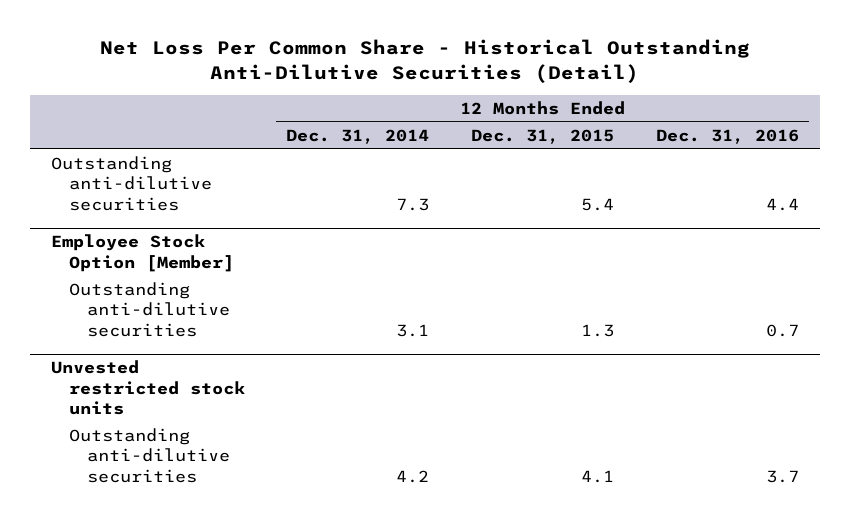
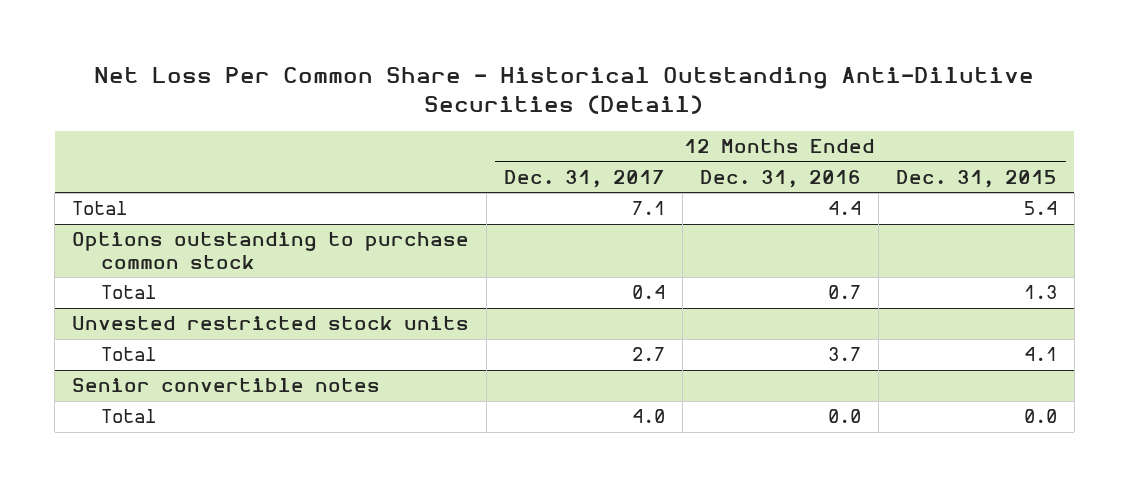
- | 12 Months Ended Dec. 31, 2014 | 12 Months Ended Dec. 31, 2015 | 12 Months Ended Dec. 31, 2016
+ | 12 Months Ended Dec. 31, 2017 | 12 Months Ended Dec. 31, 2016 | 12 Months Ended Dec. 31, 2015
- Outstanding anti-dilutive securities | 7.3 | 5.4 | 4.4
- Employee Stock Option [Member]
- Outstanding anti-dilutive securities | 3.1 | 1.3 | 0.7
+ Total | 7.1 | 4.4 | 5.4
+ Options outstanding to purchase common stock
+ Total | 0.4 | 0.7 | 1.3
@ Unvested restricted stock units
- Outstanding anti-dilutive securities | 4.2 | 4.1 | 3.7
+ Total | 2.7 | 3.7 | 4.1
+ Senior convertible notes
+ Total | 4.0 | 0.0 | 0.0

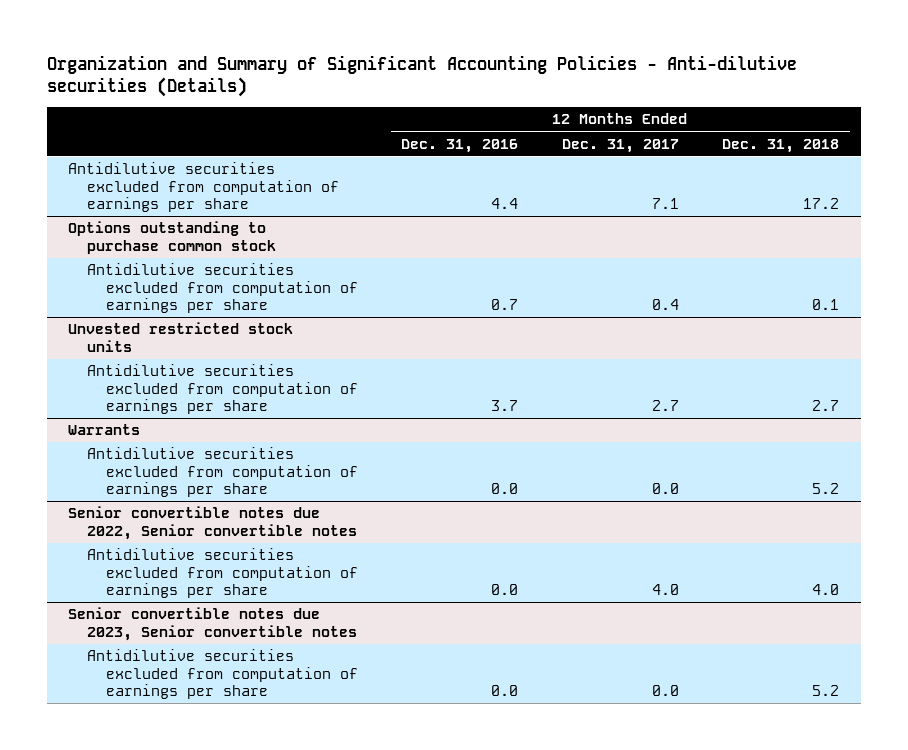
- Net Loss Per Common Share - Historical Outstanding Anti-Dilutive Securities (Detail)
+ Organization and Summary of Significant Accounting Policies - Anti-dilutive securities (Details)
- | 12 Months Ended Dec. 31, 2017 | 12 Months Ended Dec. 31, 2016 | 12 Months Ended Dec. 31, 2015
+ | 12 Months Ended Dec. 31, 2016 | 12 Months Ended Dec. 31, 2017 | 12 Months Ended Dec. 31, 2018
- Total | 7.1 | 4.4 | 5.4
+ Antidilutive securities excluded from computation of earnings per share | 4.4 | 7.1 | 17.2
@ Options outstanding to purchase common stock
- Total | 0.4 | 0.7 | 1.3
+ Antidilutive securities excluded from computation of earnings per share | 0.7 | 0.4 | 0.1
@ Unvested restricted stock units
- Total | 2.7 | 3.7 | 4.1
- Senior convertible notes
- Total | 4.0 | 0.0 | 0.0
@ Unvested restricted stock units
+ Antidilutive securities excluded from computation of earnings per share | 3.7 | 2.7 | 2.7
+ Warrants
+ Antidilutive securities excluded from computation of earnings per share | 0.0 | 0.0 | 5.2
+ Senior convertible notes due 2022, Senior convertible notes
+ Antidilutive securities excluded from computation of earnings per share | 0.0 | 4.0 | 4.0
+ Senior convertible notes due 2023, Senior convertible notes
+ Antidilutive securities excluded from computation of earnings per share | 0.0 | 0.0 | 5.2

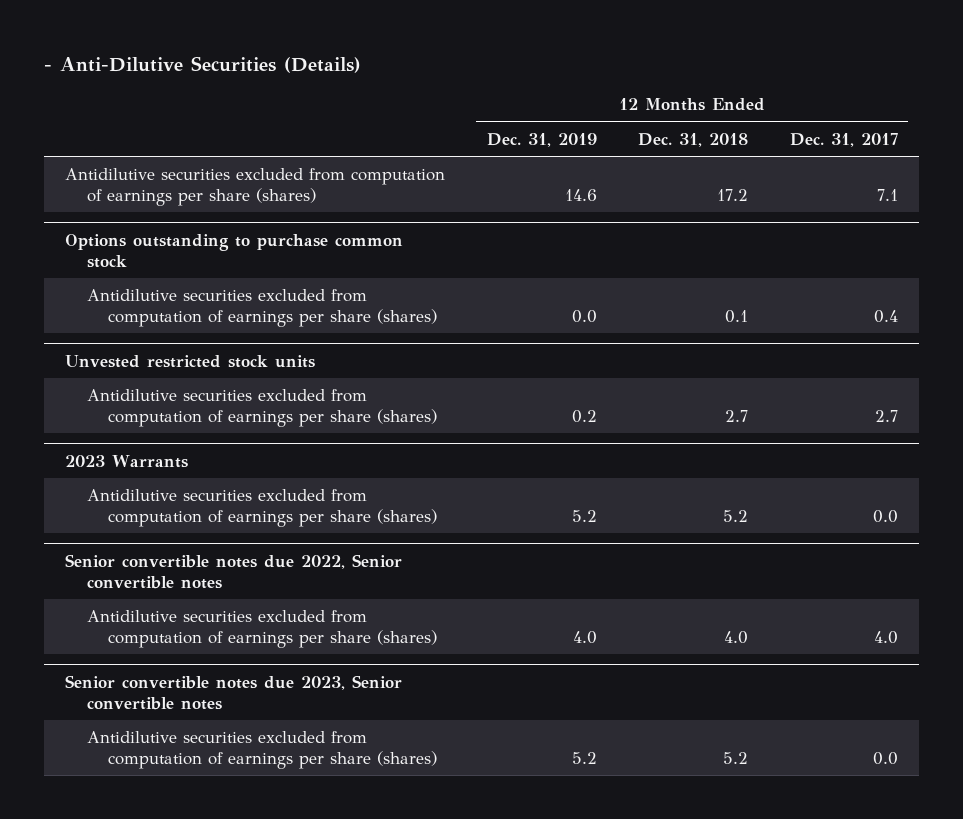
- Organization and Summary of Significant Accounting Policies - Anti-dilutive securities (Details)
+ - Anti-Dilutive Securities (Details)
- | 12 Months Ended Dec. 31, 2016 | 12 Months Ended Dec. 31, 2017 | 12 Months Ended Dec. 31, 2018
+ | 12 Months Ended Dec. 31, 2019 | 12 Months Ended Dec. 31, 2018 | 12 Months Ended Dec. 31, 2017
- Antidilutive securities excluded from computation of earnings per share | 4.4 | 7.1 | 17.2
+ Antidilutive securities excluded from computation of earnings per share (shares) | 14.6 | 17.2 | 7.1
@ Options outstanding to purchase common stock
- Antidilutive securities excluded from computation of earnings per share | 0.7 | 0.4 | 0.1
+ Antidilutive securities excluded from computation of earnings per share (shares) | 0.0 | 0.1 | 0.4
@ Unvested restricted stock units
- Antidilutive securities excluded from computation of earnings per share | 3.7 | 2.7 | 2.7
- Warrants
- Antidilutive securities excluded from computation of earnings per share | 0.0 | 0.0 | 5.2
@ Unvested restricted stock units
+ Antidilutive securities excluded from computation of earnings per share (shares) | 0.2 | 2.7 | 2.7
+ 2023 Warrants
+ Antidilutive securities excluded from computation of earnings per share (shares) | 5.2 | 5.2 | 0.0
@ Senior convertible notes due 2022, Senior convertible notes
- Antidilutive securities excluded from computation of earnings per share | 0.0 | 4.0 | 4.0
+ Antidilutive securities excluded from computation of earnings per share (shares) | 4.0 | 4.0 | 4.0
@ Senior convertible notes due 2023, Senior convertible notes
- Antidilutive securities excluded from computation of earnings per share | 0.0 | 0.0 | 5.2
+ Antidilutive securities excluded from computation of earnings per share (shares) | 5.2 | 5.2 | 0.0

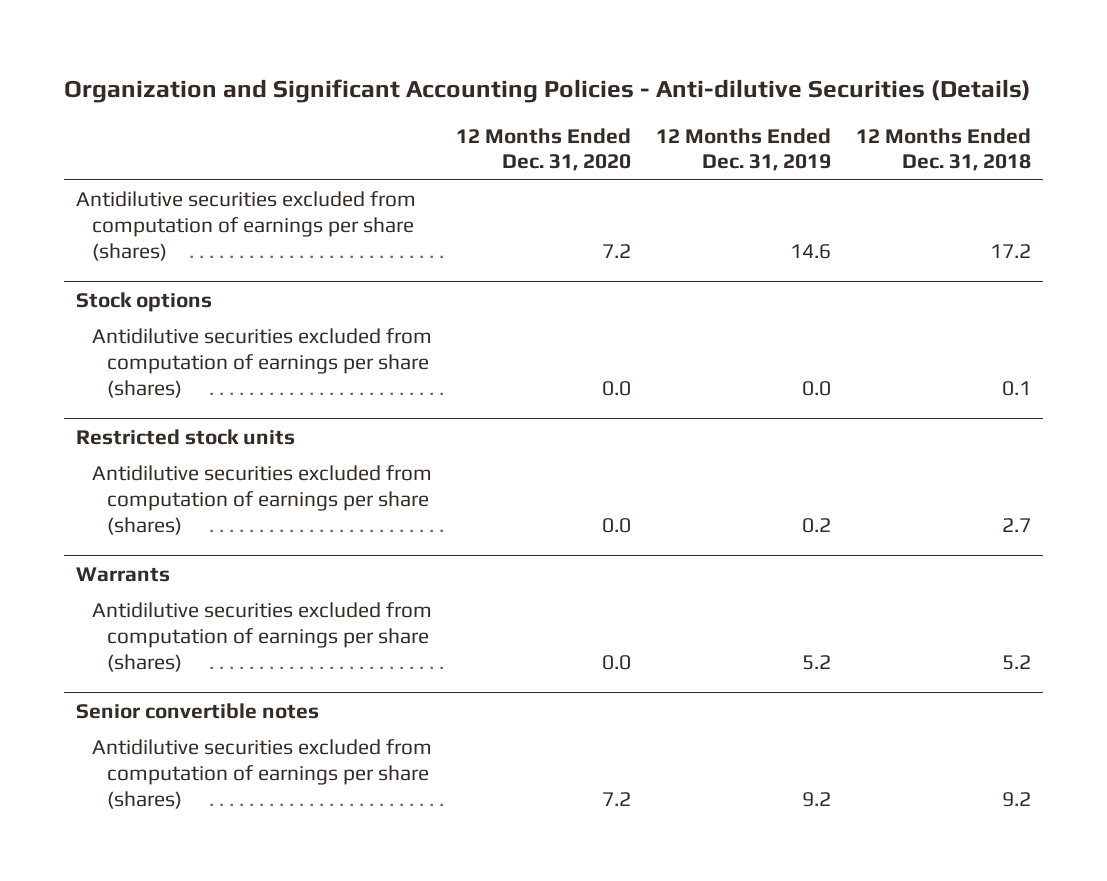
- - Anti-Dilutive Securities (Details)
+ Organization and Significant Accounting Policies - Anti-dilutive Securities (Details)
- | 12 Months Ended Dec. 31, 2019 | 12 Months Ended Dec. 31, 2018 | 12 Months Ended Dec. 31, 2017
+ | 12 Months Ended Dec. 31, 2020 | 12 Months Ended Dec. 31, 2019 | 12 Months Ended Dec. 31, 2018
- Options outstanding to purchase common stock
+ Stock options
- Unvested restricted stock units
+ Restricted stock units
- 2023 Warrants
- Antidilutive securities excluded from computation of earnings per share (shares) | 5.2 | 5.2 | 0.0
- Senior convertible notes due 2022, Senior convertible notes
- Antidilutive securities excluded from computation of earnings per share (shares) | 4.0 | 4.0 | 4.0
- Senior convertible notes due 2023, Senior convertible notes
+ Warrants
+ Senior convertible notes
+ Antidilutive securities excluded from computation of earnings per share (shares) | 7.2 | 9.2 | 9.2

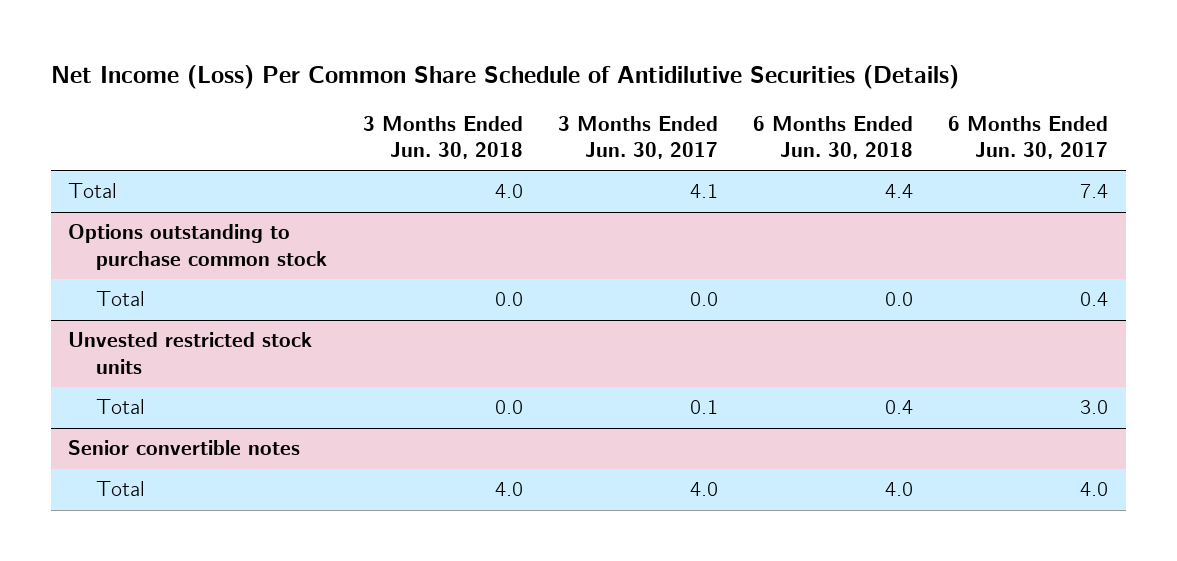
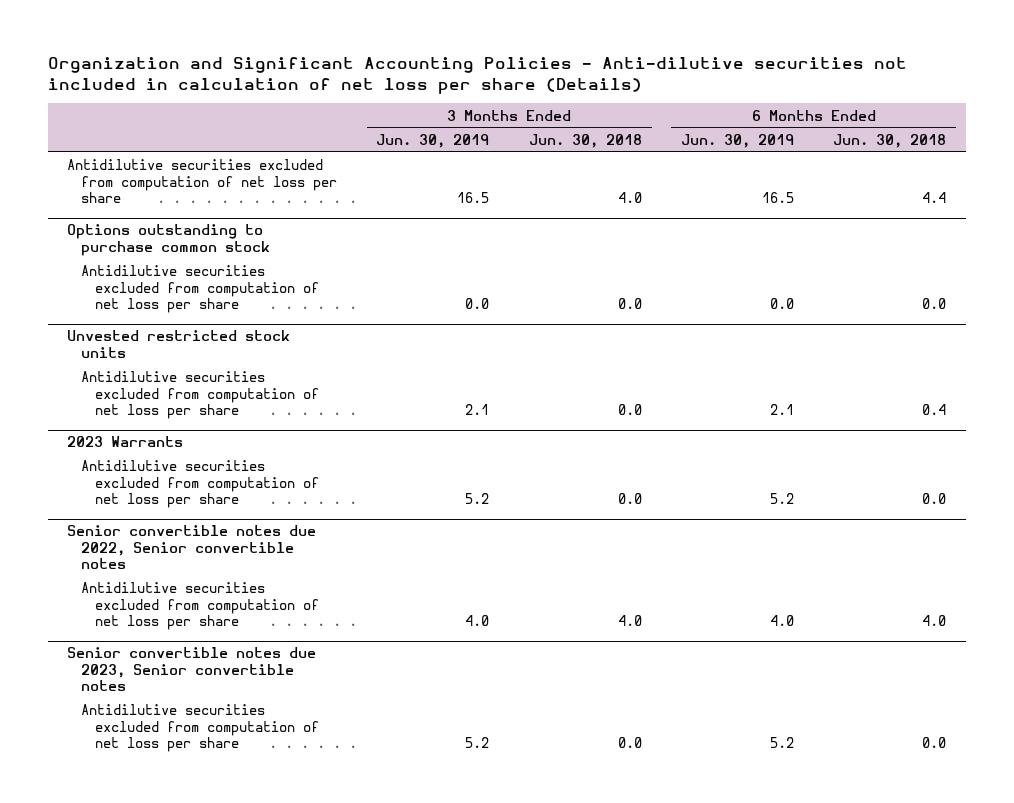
- Net Income (Loss) Per Common Share Schedule of Antidilutive Securities (Details)
+ Organization and Significant Accounting Policies - Anti-dilutive securities not included in calculation of net loss per share (Details)
- | 3 Months Ended Jun. 30, 2018 | 3 Months Ended Jun. 30, 2017 | 6 Months Ended Jun. 30, 2018 | 6 Months Ended Jun. 30, 2017
+ | 3 Months Ended Jun. 30, 2019 | 3 Months Ended Jun. 30, 2018 | 6 Months Ended Jun. 30, 2019 | 6 Months Ended Jun. 30, 2018
- Total | 4.0 | 4.1 | 4.4 | 7.4
+ Antidilutive securities excluded from computation of net loss per share | 16.5 | 4.0 | 16.5 | 4.4
@ Options outstanding to purchase common stock
- Total | 0.0 | 0.0 | 0.0 | 0.4
+ Antidilutive securities excluded from computation of net loss per share | 0.0 | 0.0 | 0.0 | 0.0
@ Unvested restricted stock units
- Total | 0.0 | 0.1 | 0.4 | 3.0
- Senior convertible notes
- Total | 4.0 | 4.0 | 4.0 | 4.0
@ Unvested restricted stock units
+ Antidilutive securities excluded from computation of net loss per share | 2.1 | 0.0 | 2.1 | 0.4
+ 2023 Warrants
+ Antidilutive securities excluded from computation of net loss per share | 5.2 | 0.0 | 5.2 | 0.0
+ Senior convertible notes due 2022, Senior convertible notes
+ Antidilutive securities excluded from computation of net loss per share | 4.0 | 4.0 | 4.0 | 4.0
+ Senior convertible notes due 2023, Senior convertible notes
+ Antidilutive securities excluded from computation of net loss per share | 5.2 | 0.0 | 5.2 | 0.0

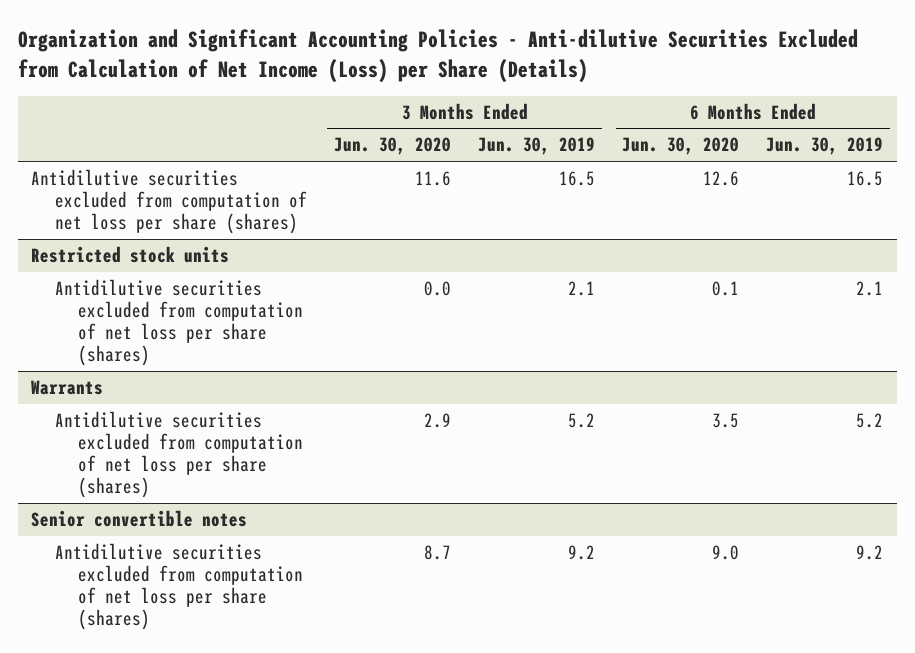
- Organization and Significant Accounting Policies - Anti-dilutive securities not included in calculation of net loss per share (Details)
+ Organization and Significant Accounting Policies - Anti-dilutive Securities Excluded from Calculation of Net Income (Loss) per Share (Details)
- | 3 Months Ended Jun. 30, 2019 | 3 Months Ended Jun. 30, 2018 | 6 Months Ended Jun. 30, 2019 | 6 Months Ended Jun. 30, 2018
+ | 3 Months Ended Jun. 30, 2020 | 3 Months Ended Jun. 30, 2019 | 6 Months Ended Jun. 30, 2020 | 6 Months Ended Jun. 30, 2019
- Antidilutive securities excluded from computation of net loss per share | 16.5 | 4.0 | 16.5 | 4.4
- Options outstanding to purchase common stock
- Antidilutive securities excluded from computation of net loss per share | 0.0 | 0.0 | 0.0 | 0.0
- Unvested restricted stock units
- Antidilutive securities excluded from computation of net loss per share | 2.1 | 0.0 | 2.1 | 0.4
- 2023 Warrants
- Antidilutive securities excluded from computation of net loss per share | 5.2 | 0.0 | 5.2 | 0.0
- Senior convertible notes due 2022, Senior convertible notes
- Antidilutive securities excluded from computation of net loss per share | 4.0 | 4.0 | 4.0 | 4.0
- Senior convertible notes due 2023, Senior convertible notes
- Antidilutive securities excluded from computation of net loss per share | 5.2 | 0.0 | 5.2 | 0.0
+ Antidilutive securities excluded from computation of net loss per share (shares) | 11.6 | 16.5 | 12.6 | 16.5
+ Restricted stock units
+ Antidilutive securities excluded from computation of net loss per share (shares) | 0.0 | 2.1 | 0.1 | 2.1
+ Warrants
+ Antidilutive securities excluded from computation of net loss per share (shares) | 2.9 | 5.2 | 3.5 | 5.2
+ Senior convertible notes
+ Antidilutive securities excluded from computation of net loss per share (shares) | 8.7 | 9.2 | 9.0 | 9.2

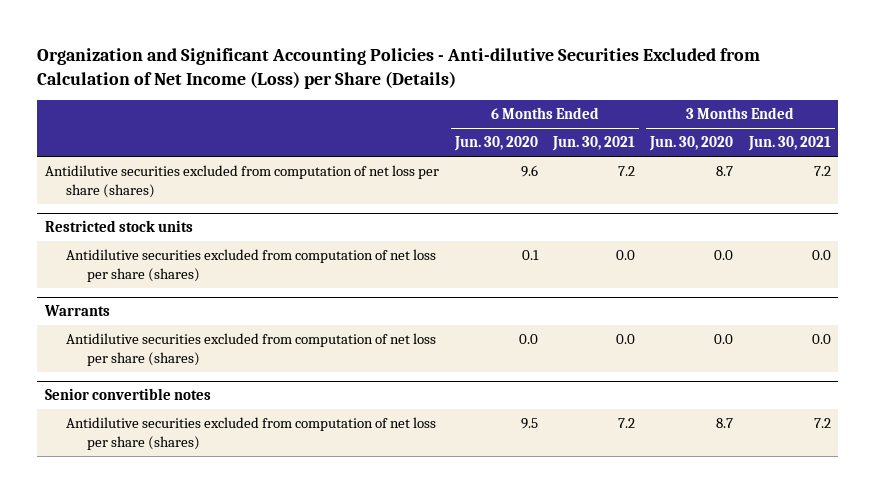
- | 3 Months Ended Jun. 30, 2020 | 3 Months Ended Jun. 30, 2019 | 6 Months Ended Jun. 30, 2020 | 6 Months Ended Jun. 30, 2019
+ | 6 Months Ended Jun. 30, 2020 | 6 Months Ended Jun. 30, 2021 | 3 Months Ended Jun. 30, 2020 | 3 Months Ended Jun. 30, 2021
- Antidilutive securities excluded from computation of net loss per share (shares) | 11.6 | 16.5 | 12.6 | 16.5
+ Antidilutive securities excluded from computation of net loss per share (shares) | 9.6 | 7.2 | 8.7 | 7.2
@ Warrants
- Antidilutive securities excluded from computation of net loss per share (shares) | 2.9 | 5.2 | 3.5 | 5.2
+ Antidilutive securities excluded from computation of net loss per share (shares) | 0.0 | 0.0 | 0.0 | 0.0
@ Senior convertible notes
- Antidilutive securities excluded from computation of net loss per share (shares) | 8.7 | 9.2 | 9.0 | 9.2
+ Antidilutive securities excluded from computation of net loss per share (shares) | 9.5 | 7.2 | 8.7 | 7.2

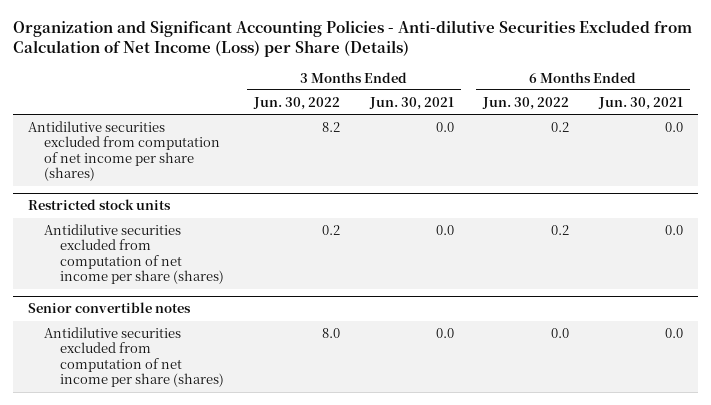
- | 6 Months Ended Jun. 30, 2020 | 6 Months Ended Jun. 30, 2021 | 3 Months Ended Jun. 30, 2020 | 3 Months Ended Jun. 30, 2021
+ | 3 Months Ended Jun. 30, 2022 | 3 Months Ended Jun. 30, 2021 | 6 Months Ended Jun. 30, 2022 | 6 Months Ended Jun. 30, 2021
- Antidilutive securities excluded from computation of net loss per share (shares) | 9.6 | 7.2 | 8.7 | 7.2
+ Antidilutive securities excluded from computation of net income per share (shares) | 8.2 | 0.0 | 0.2 | 0.0
@ Restricted stock units
- Antidilutive securities excluded from computation of net loss per share (shares) | 0.1 | 0.0 | 0.0 | 0.0
- Warrants
- Antidilutive securities excluded from computation of net loss per share (shares) | 0.0 | 0.0 | 0.0 | 0.0
@ Restricted stock units
+ Antidilutive securities excluded from computation of net income per share (shares) | 0.2 | 0.0 | 0.2 | 0.0
@ Senior convertible notes
- Antidilutive securities excluded from computation of net loss per share (shares) | 9.5 | 7.2 | 8.7 | 7.2
+ Antidilutive securities excluded from computation of net income per share (shares) | 8.0 | 0.0 | 0.0 | 0.0

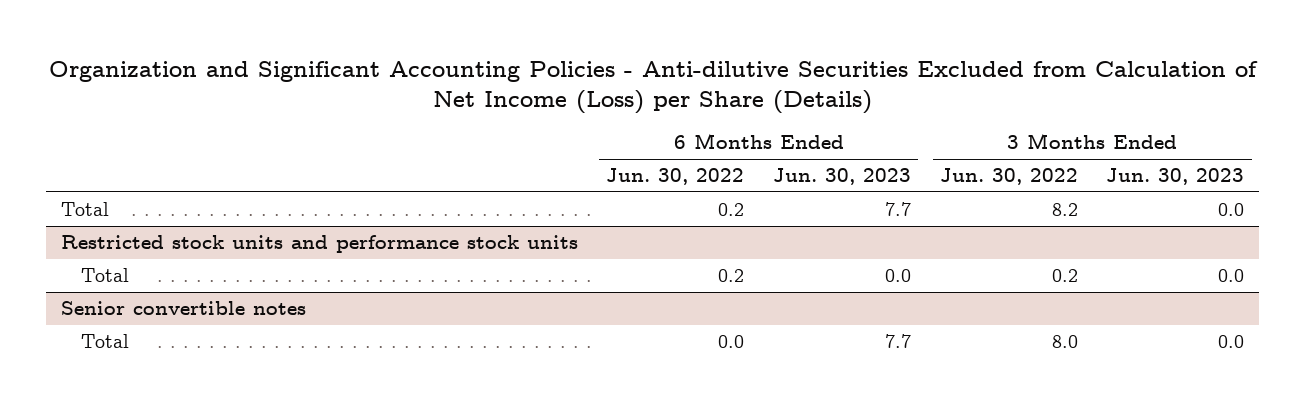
- | 3 Months Ended Jun. 30, 2022 | 3 Months Ended Jun. 30, 2021 | 6 Months Ended Jun. 30, 2022 | 6 Months Ended Jun. 30, 2021
+ | 6 Months Ended Jun. 30, 2022 | 6 Months Ended Jun. 30, 2023 | 3 Months Ended Jun. 30, 2022 | 3 Months Ended Jun. 30, 2023
- Antidilutive securities excluded from computation of net income per share (shares) | 8.2 | 0.0 | 0.2 | 0.0
- Restricted stock units
- Antidilutive securities excluded from computation of net income per share (shares) | 0.2 | 0.0 | 0.2 | 0.0
+ Total | 0.2 | 7.7 | 8.2 | 0.0
+ Restricted stock units and performance stock units
+ Total | 0.2 | 0.0 | 0.2 | 0.0
@ Senior convertible notes
- Antidilutive securities excluded from computation of net income per share (shares) | 8.0 | 0.0 | 0.0 | 0.0
+ Total | 0.0 | 7.7 | 8.0 | 0.0

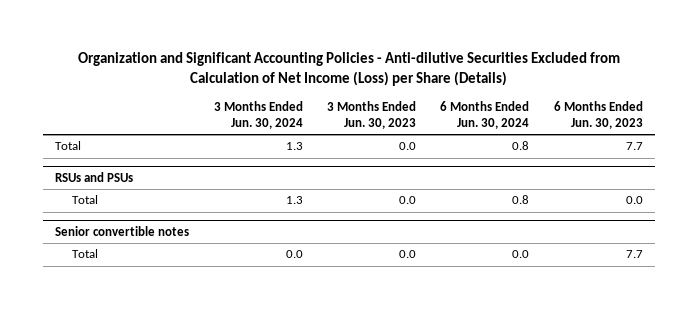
- | 6 Months Ended Jun. 30, 2022 | 6 Months Ended Jun. 30, 2023 | 3 Months Ended Jun. 30, 2022 | 3 Months Ended Jun. 30, 2023
+ | 3 Months Ended Jun. 30, 2024 | 3 Months Ended Jun. 30, 2023 | 6 Months Ended Jun. 30, 2024 | 6 Months Ended Jun. 30, 2023
- Restricted stock units and performance stock units
+ RSUs and PSUs

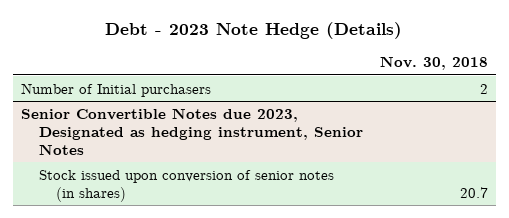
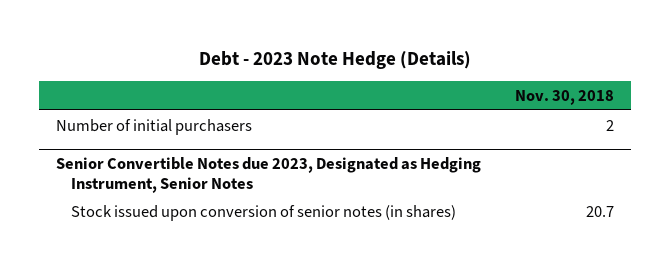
- Number of Initial purchasers | 2
- Senior Convertible Notes due 2023, Designated as hedging instrument, Senior Notes
+ Number of initial purchasers | 2
+ Senior Convertible Notes due 2023, Designated as Hedging Instrument, Senior Notes

